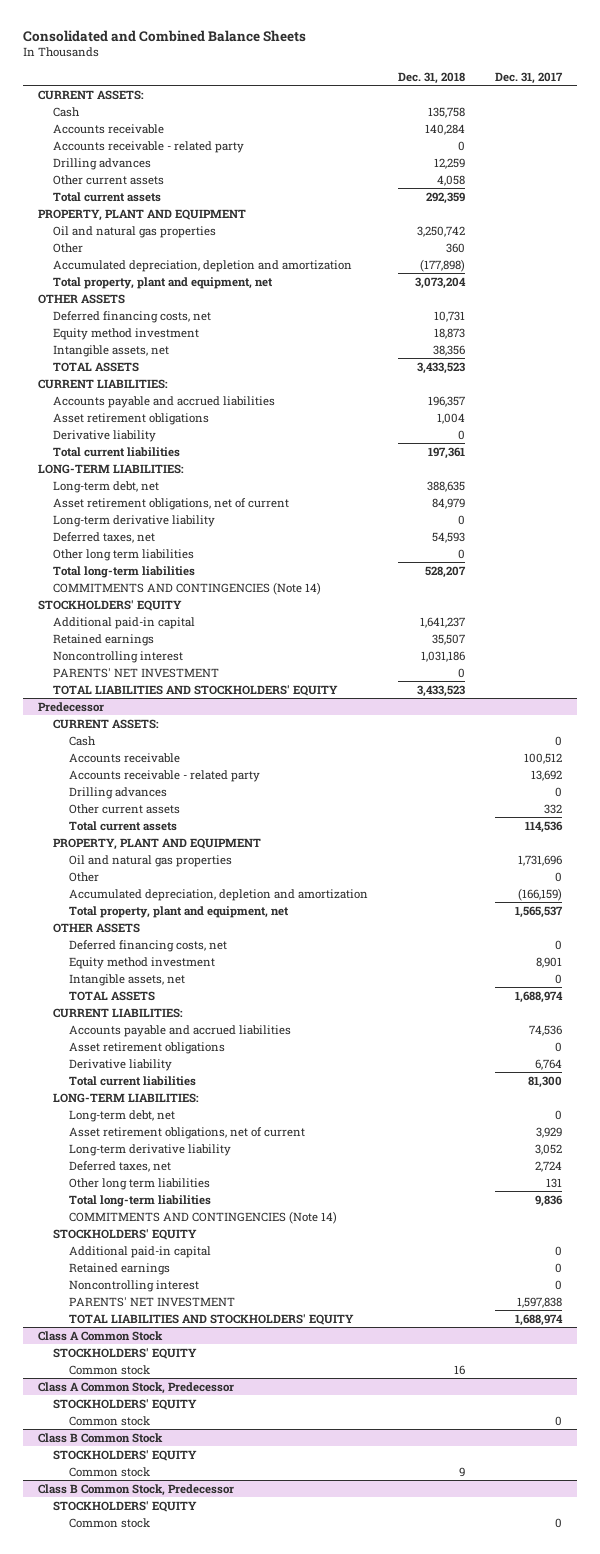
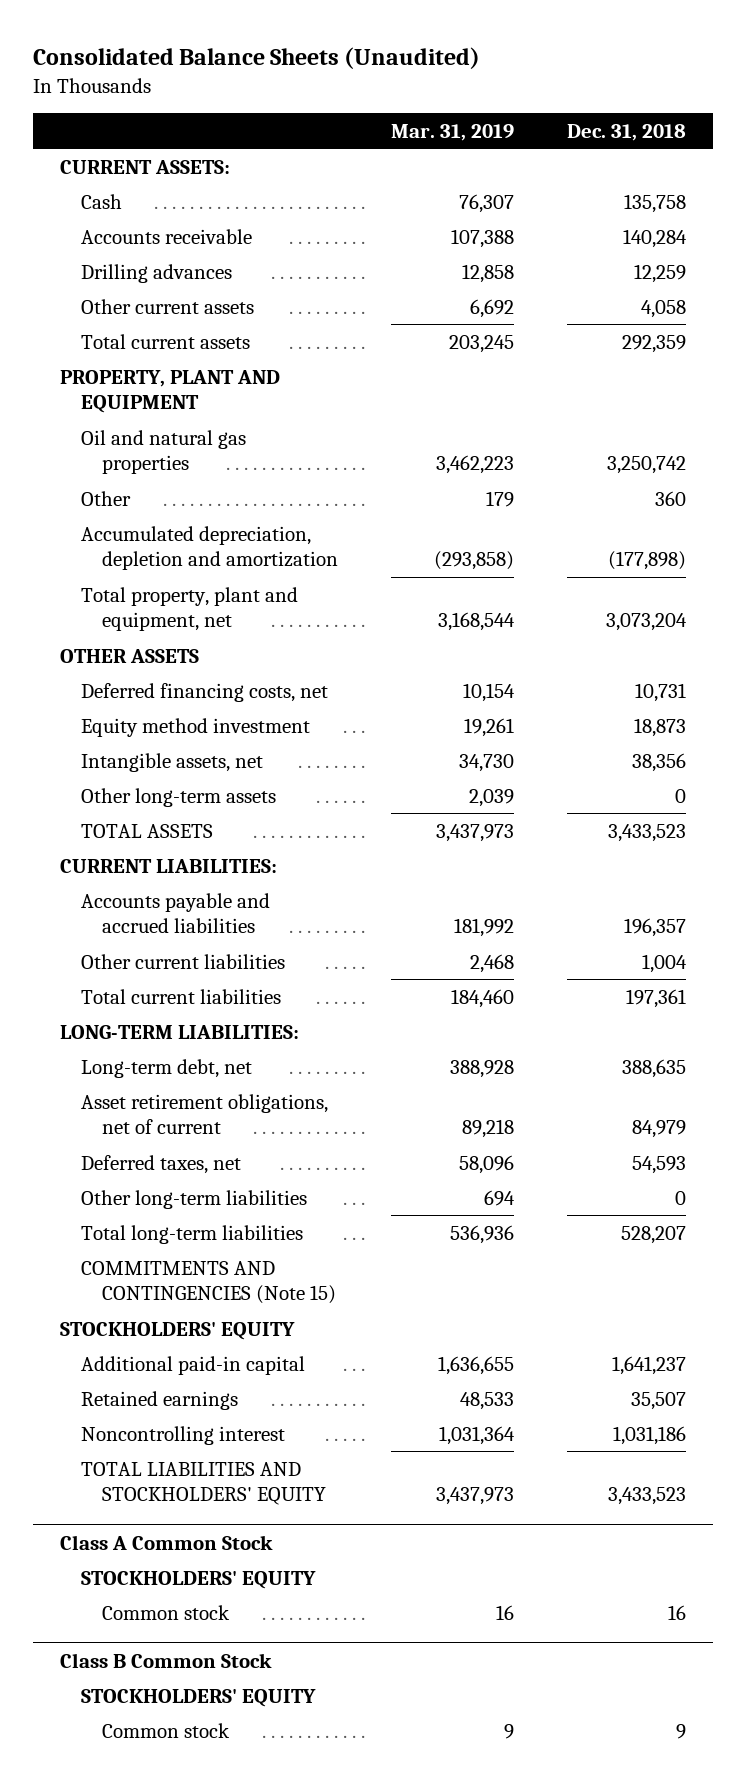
- Consolidated and Combined Balance Sheets
+ Consolidated Balance Sheets (Unaudited)
- | Dec. 31, 2018 | Dec. 31, 2017
+ | Mar. 31, 2019 | Dec. 31, 2018
- Accounts receivable - related party | 0 |
+ Other long-term assets | 2,039 | 0
- Asset retirement obligations | 1,004 |
- Derivative liability | 0 |
+ Other current liabilities | 2,468 | 1,004
- Long-term derivative liability | 0 |
- Other long term liabilities | 0 |
+ Other long-term liabilities | 694 | 0
- COMMITMENTS AND CONTINGENCIES (Note 14)
+ COMMITMENTS AND CONTINGENCIES (Note 15)
- PARENTS' NET INVESTMENT | 0 |
- Predecessor
- CURRENT ASSETS:
- Cash | | 0
- Accounts receivable | | 100,512
- Accounts receivable - related party | | 13,692
- Drilling advances | | 0
- Other current assets | | 332
- Total current assets | | 114,536
- PROPERTY, PLANT AND EQUIPMENT
- Oil and natural gas properties | | 1,731,696
- Other | | 0
- Accumulated depreciation, depletion and amortization | | (166,159)
- Total property, plant and equipment, net | | 1,565,537
- OTHER ASSETS
- Deferred financing costs, net | | 0
- Equity method investment | | 8,901
- Intangible assets, net | | 0
- TOTAL ASSETS | | 1,688,974
- CURRENT LIABILITIES:
- Accounts payable and accrued liabilities | | 74,536
- Asset retirement obligations | | 0
- Derivative liability | | 6,764
- Total current liabilities | | 81,300
- LONG-TERM LIABILITIES:
- Long-term debt, net | | 0
- Asset retirement obligations, net of current | | 3,929
- Long-term derivative liability | | 3,052
- Deferred taxes, net | | 2,724
- Other long term liabilities | | 131
- Total long-term liabilities | | 9,836
- COMMITMENTS AND CONTINGENCIES (Note 14)
- STOCKHOLDERS' EQUITY
- Additional paid-in capital | | 0
- Retained earnings | | 0
- Noncontrolling interest | | 0
- PARENTS' NET INVESTMENT | | 1,597,838
- TOTAL LIABILITIES AND STOCKHOLDERS' EQUITY | | 1,688,974
- Class A Common Stock, Predecessor
- STOCKHOLDERS' EQUITY
- Common stock | | 0
- Class B Common Stock, Predecessor
- STOCKHOLDERS' EQUITY
- Common stock | | 0

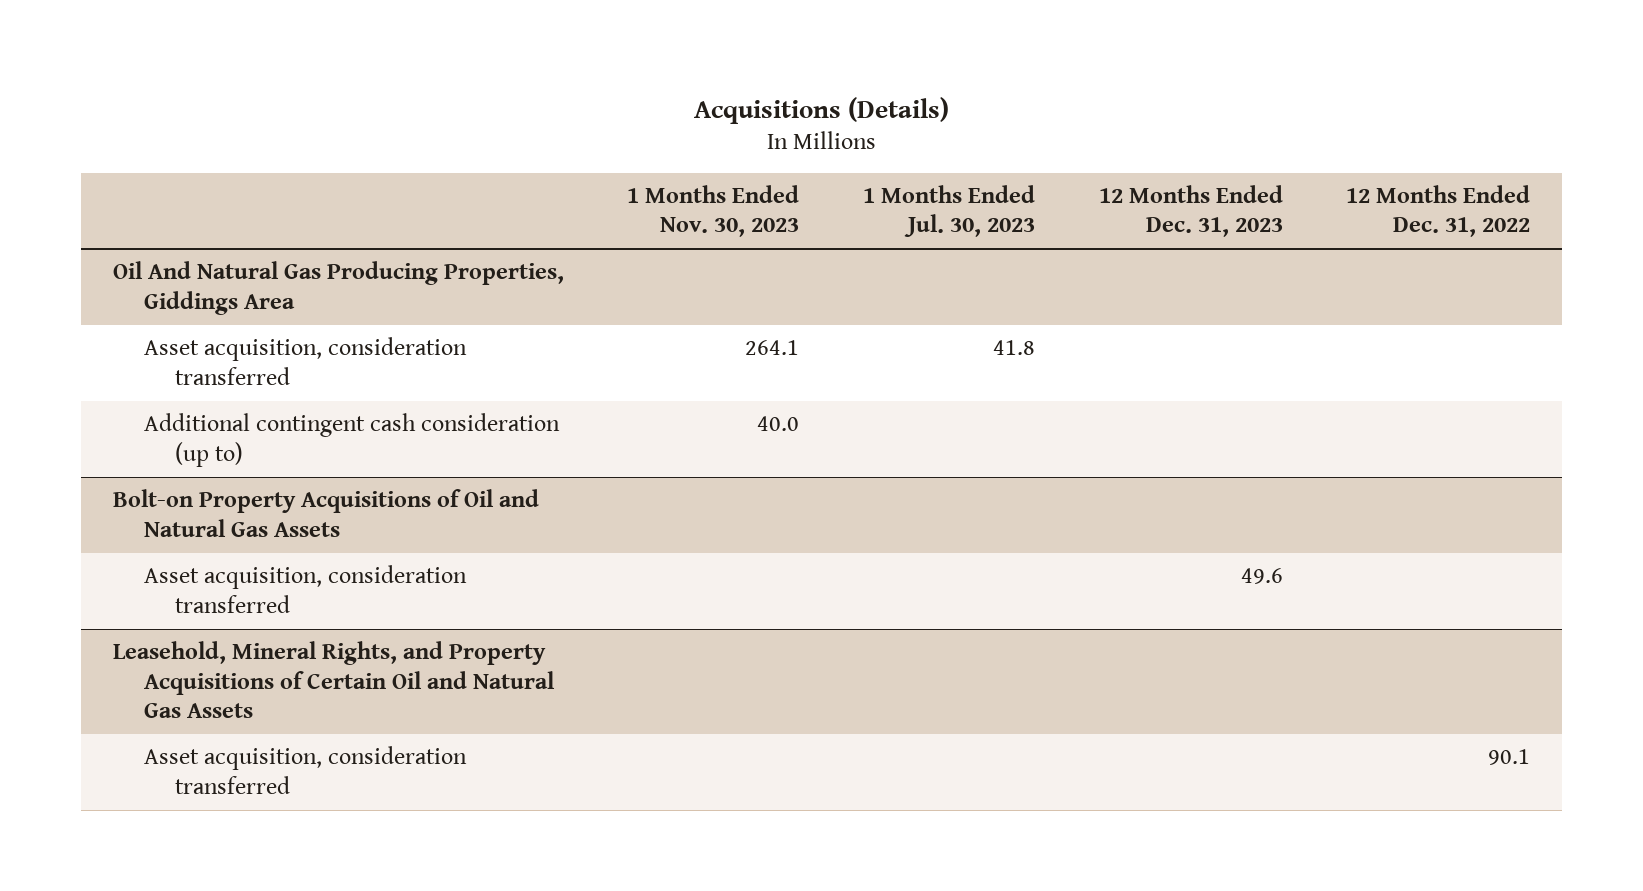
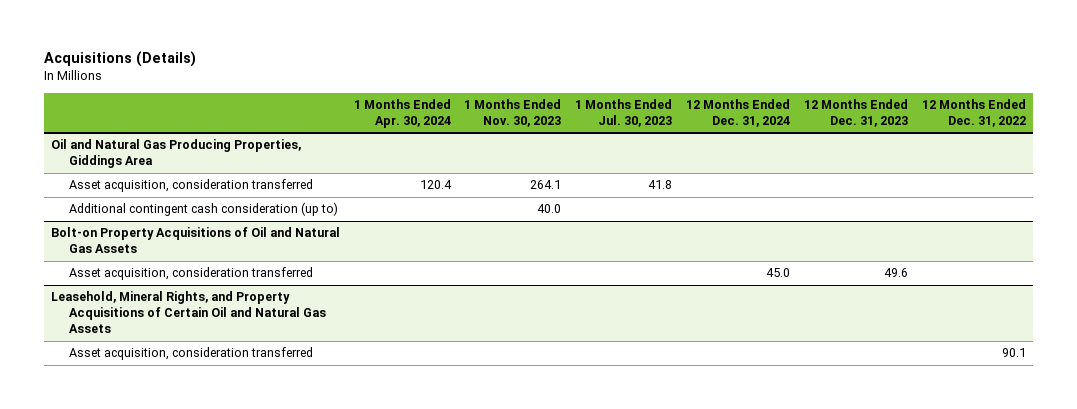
- | 1 Months Ended Nov. 30, 2023 | 1 Months Ended Jul. 30, 2023 | 12 Months Ended Dec. 31, 2023 | 12 Months Ended Dec. 31, 2022
+ | 1 Months Ended Apr. 30, 2024 | 1 Months Ended Nov. 30, 2023 | 1 Months Ended Jul. 30, 2023 | 12 Months Ended Dec. 31, 2024 | 12 Months Ended Dec. 31, 2023 | 12 Months Ended Dec. 31, 2022
- Oil And Natural Gas Producing Properties, Giddings Area
+ Oil and Natural Gas Producing Properties, Giddings Area

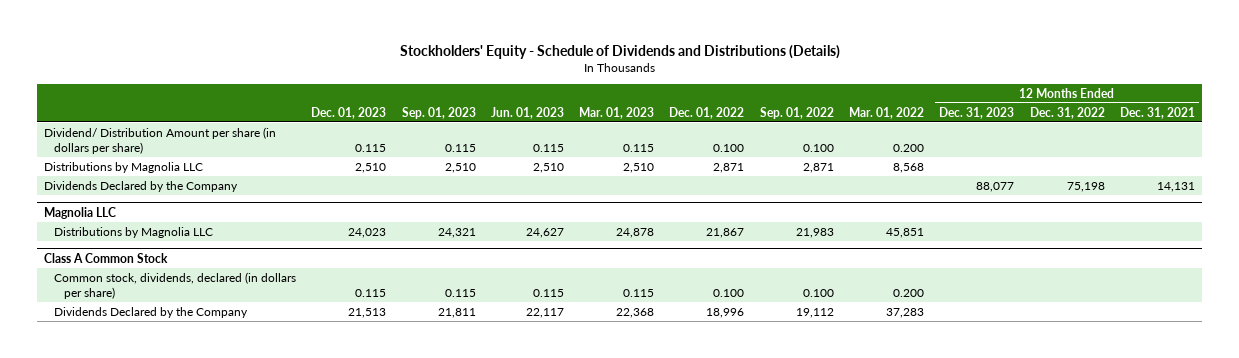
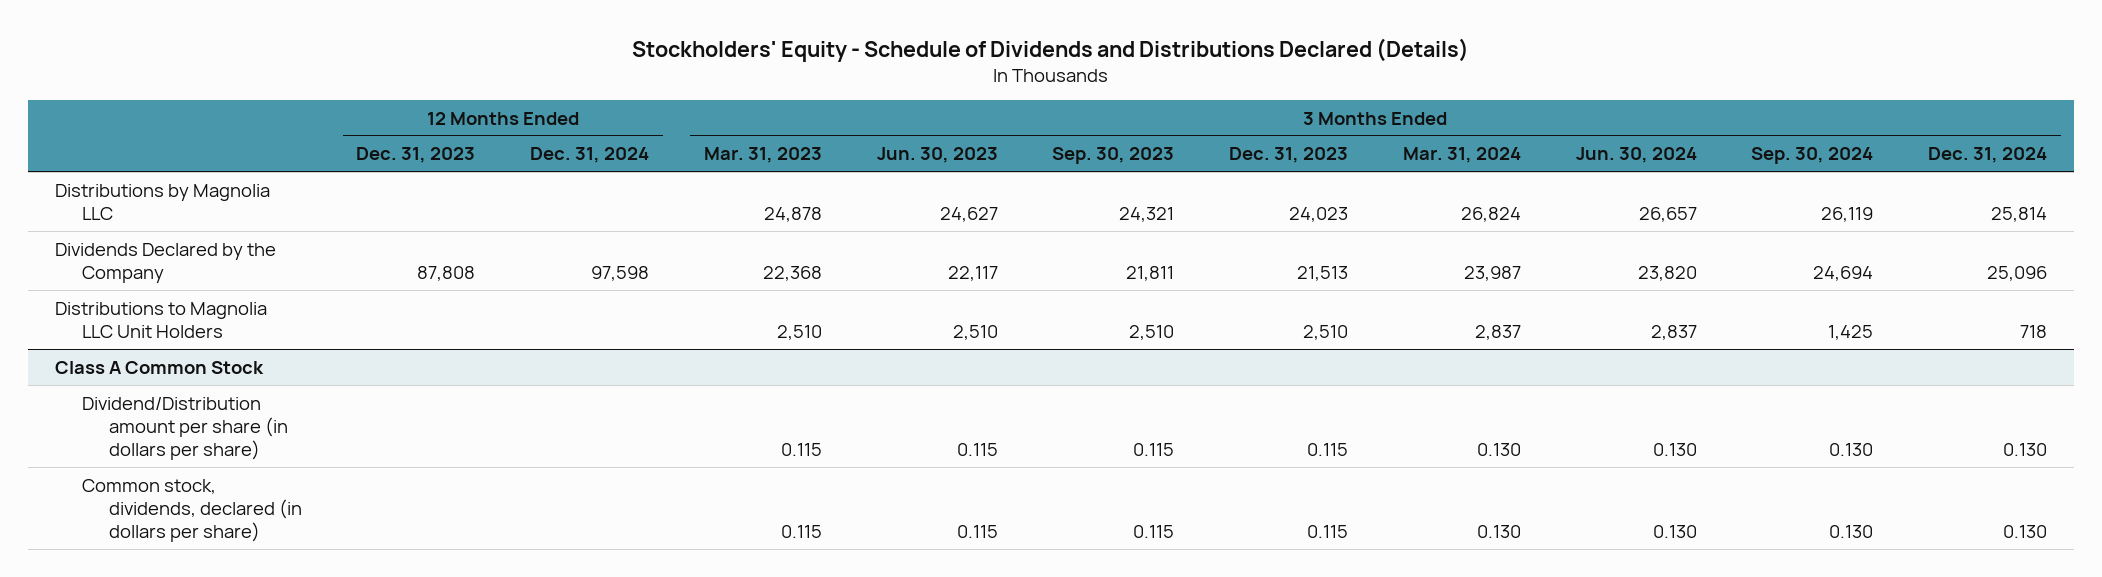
- Stockholders' Equity - Schedule of Dividends and Distributions (Details)
+ Stockholders' Equity - Schedule of Dividends and Distributions Declared (Details)
- | Dec. 01, 2023 | Sep. 01, 2023 | Jun. 01, 2023 | Mar. 01, 2023 | Dec. 01, 2022 | Sep. 01, 2022 | Mar. 01, 2022 | 12 Months Ended Dec. 31, 2023 | 12 Months Ended Dec. 31, 2022 | 12 Months Ended Dec. 31, 2021
+ | 12 Months Ended Dec. 31, 2023 | 12 Months Ended Dec. 31, 2024 | 3 Months Ended Mar. 31, 2023 | 3 Months Ended Jun. 30, 2023 | 3 Months Ended Sep. 30, 2023 | 3 Months Ended Dec. 31, 2023 | 3 Months Ended Mar. 31, 2024 | 3 Months Ended Jun. 30, 2024 | 3 Months Ended Sep. 30, 2024 | 3 Months Ended Dec. 31, 2024
- Dividend/ Distribution Amount per share (in dollars per share) | 0.115 | 0.115 | 0.115 | 0.115 | 0.100 | 0.100 | 0.200 | | |
- Dividends Declared by the Company | | | | | | | | 88,077 | 75,198 | 14,131
- Magnolia LLC
- Distributions by Magnolia LLC | 24,023 | 24,321 | 24,627 | 24,878 | 21,867 | 21,983 | 45,851 | | |
+ Dividends Declared by the Company | 87,808 | 97,598 | 22,368 | 22,117 | 21,811 | 21,513 | 23,987 | 23,820 | 24,694 | 25,096
+ Distributions to Magnolia LLC Unit Holders | | | 2,510 | 2,510 | 2,510 | 2,510 | 2,837 | 2,837 | 1,425 | 718
@ Class A Common Stock
+ Dividend/Distribution amount per share (in dollars per share) | | | 0.115 | 0.115 | 0.115 | 0.115 | 0.130 | 0.130 | 0.130 | 0.130
- Dividends Declared by the Company | 21,513 | 21,811 | 22,117 | 22,368 | 18,996 | 19,112 | 37,283 | | |

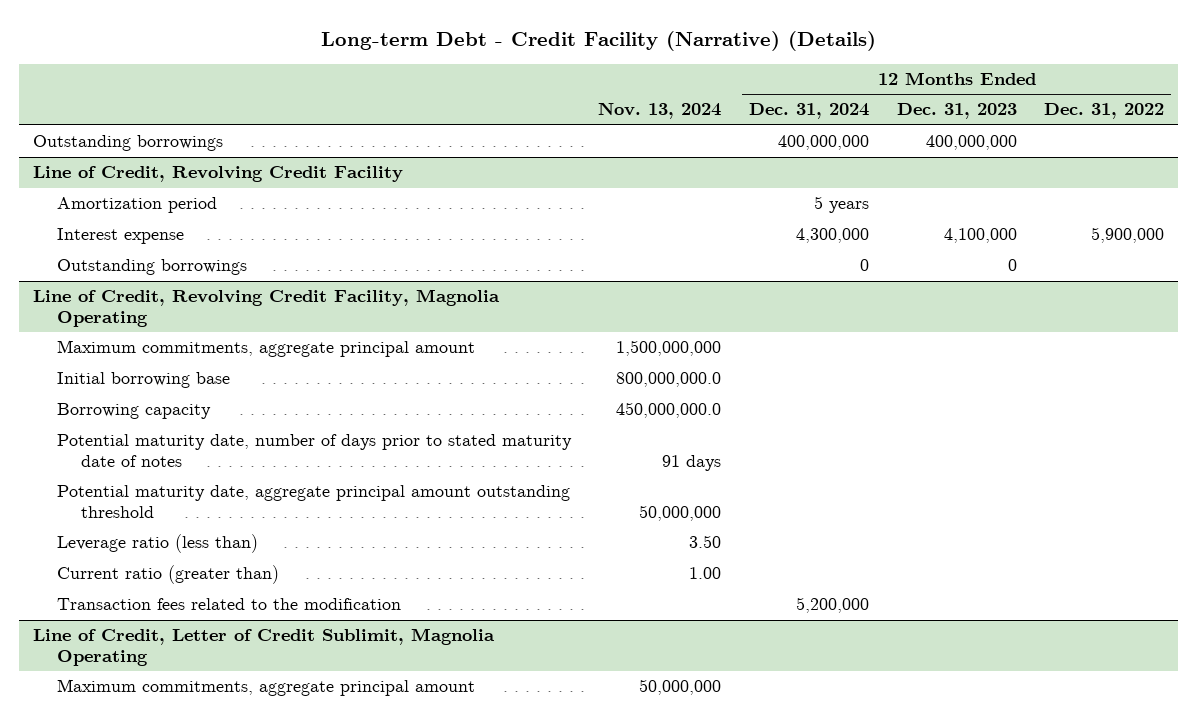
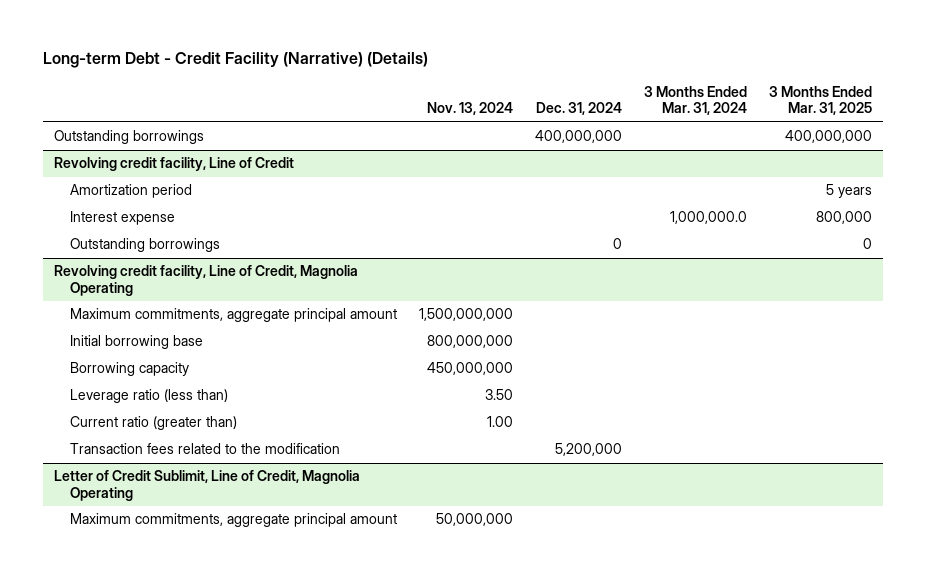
- | Nov. 13, 2024 | 12 Months Ended Dec. 31, 2024 | 12 Months Ended Dec. 31, 2023 | 12 Months Ended Dec. 31, 2022
+ | Nov. 13, 2024 | Dec. 31, 2024 | 3 Months Ended Mar. 31, 2024 | 3 Months Ended Mar. 31, 2025
- Line of Credit, Revolving Credit Facility
+ Revolving credit facility, Line of Credit
- Line of Credit, Revolving Credit Facility, Magnolia Operating
+ Revolving credit facility, Line of Credit, Magnolia Operating
- Initial borrowing base | 800,000,000.0 | | |
- Borrowing capacity | 450,000,000.0 | | |
- Potential maturity date, number of days prior to stated maturity date of notes | 91 days | | |
- Potential maturity date, aggregate principal amount outstanding threshold | 50,000,000 | | |
+ Initial borrowing base | 800,000,000 | | |
+ Borrowing capacity | 450,000,000 | | |
- Line of Credit, Letter of Credit Sublimit, Magnolia Operating
+ Letter of Credit Sublimit, Line of Credit, Magnolia Operating

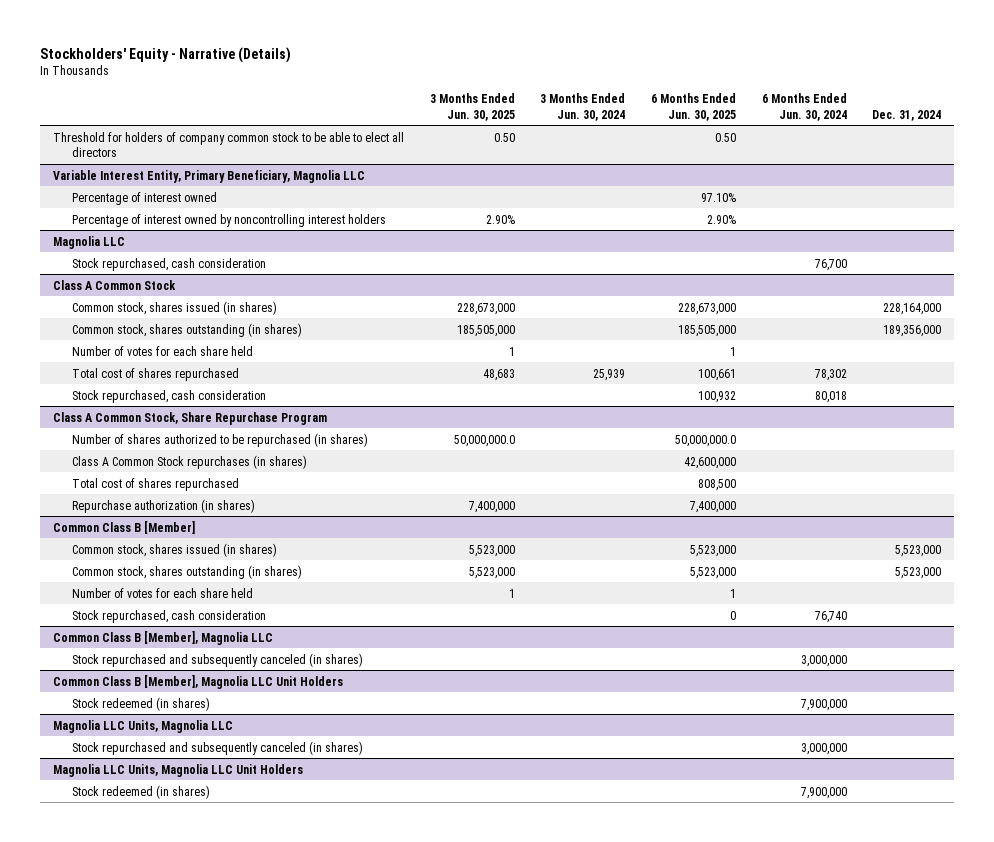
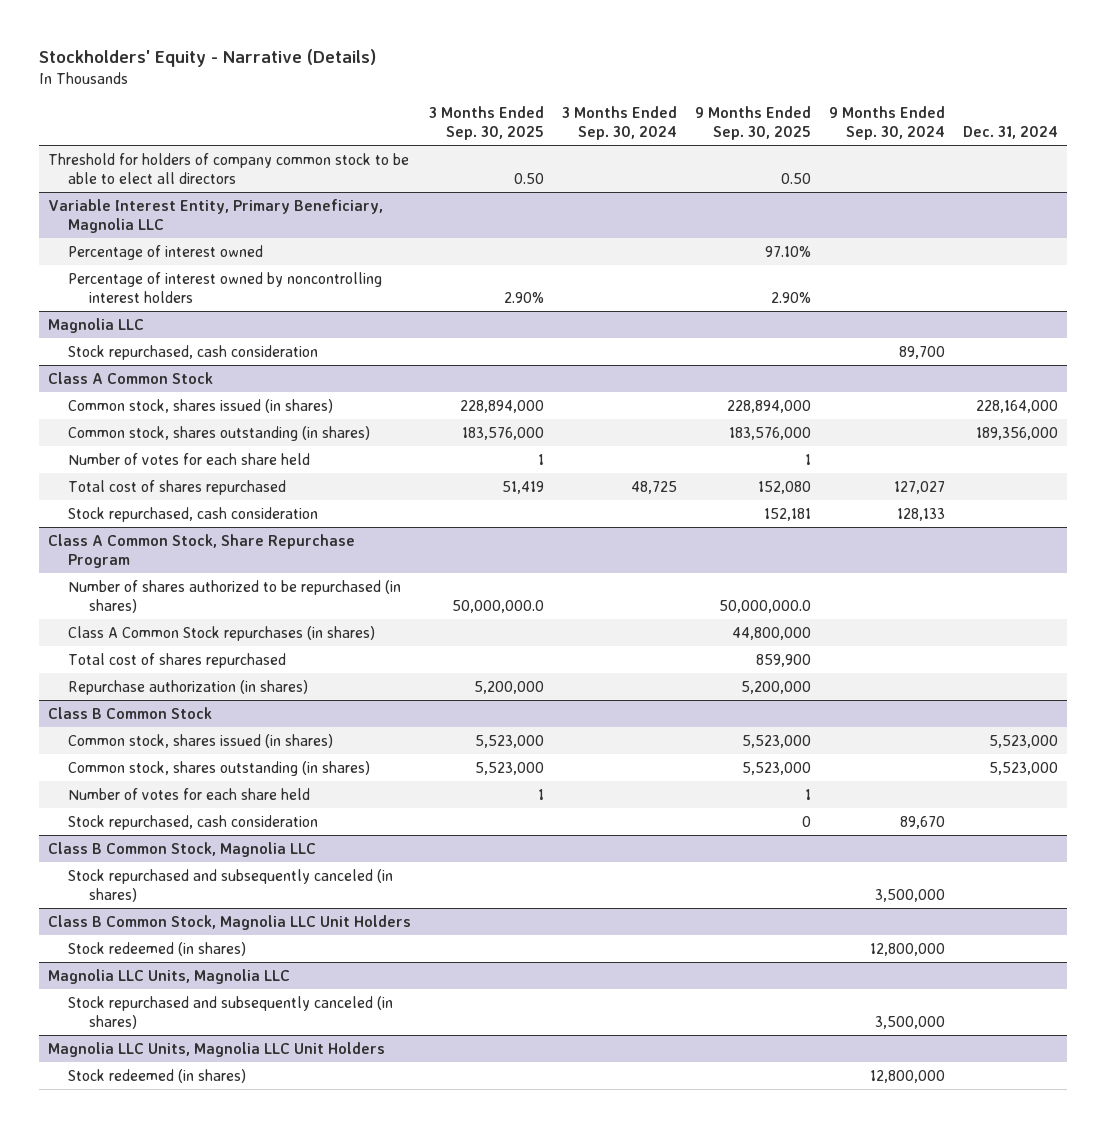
- | 3 Months Ended Jun. 30, 2025 | 3 Months Ended Jun. 30, 2024 | 6 Months Ended Jun. 30, 2025 | 6 Months Ended Jun. 30, 2024 | Dec. 31, 2024
+ | 3 Months Ended Sep. 30, 2025 | 3 Months Ended Sep. 30, 2024 | 9 Months Ended Sep. 30, 2025 | 9 Months Ended Sep. 30, 2024 | Dec. 31, 2024
- Common Class B [Member]
+ Class B Common Stock
- Common Class B [Member], Magnolia LLC
+ Class B Common Stock, Magnolia LLC
- Common Class B [Member], Magnolia LLC Unit Holders
+ Class B Common Stock, Magnolia LLC Unit Holders

